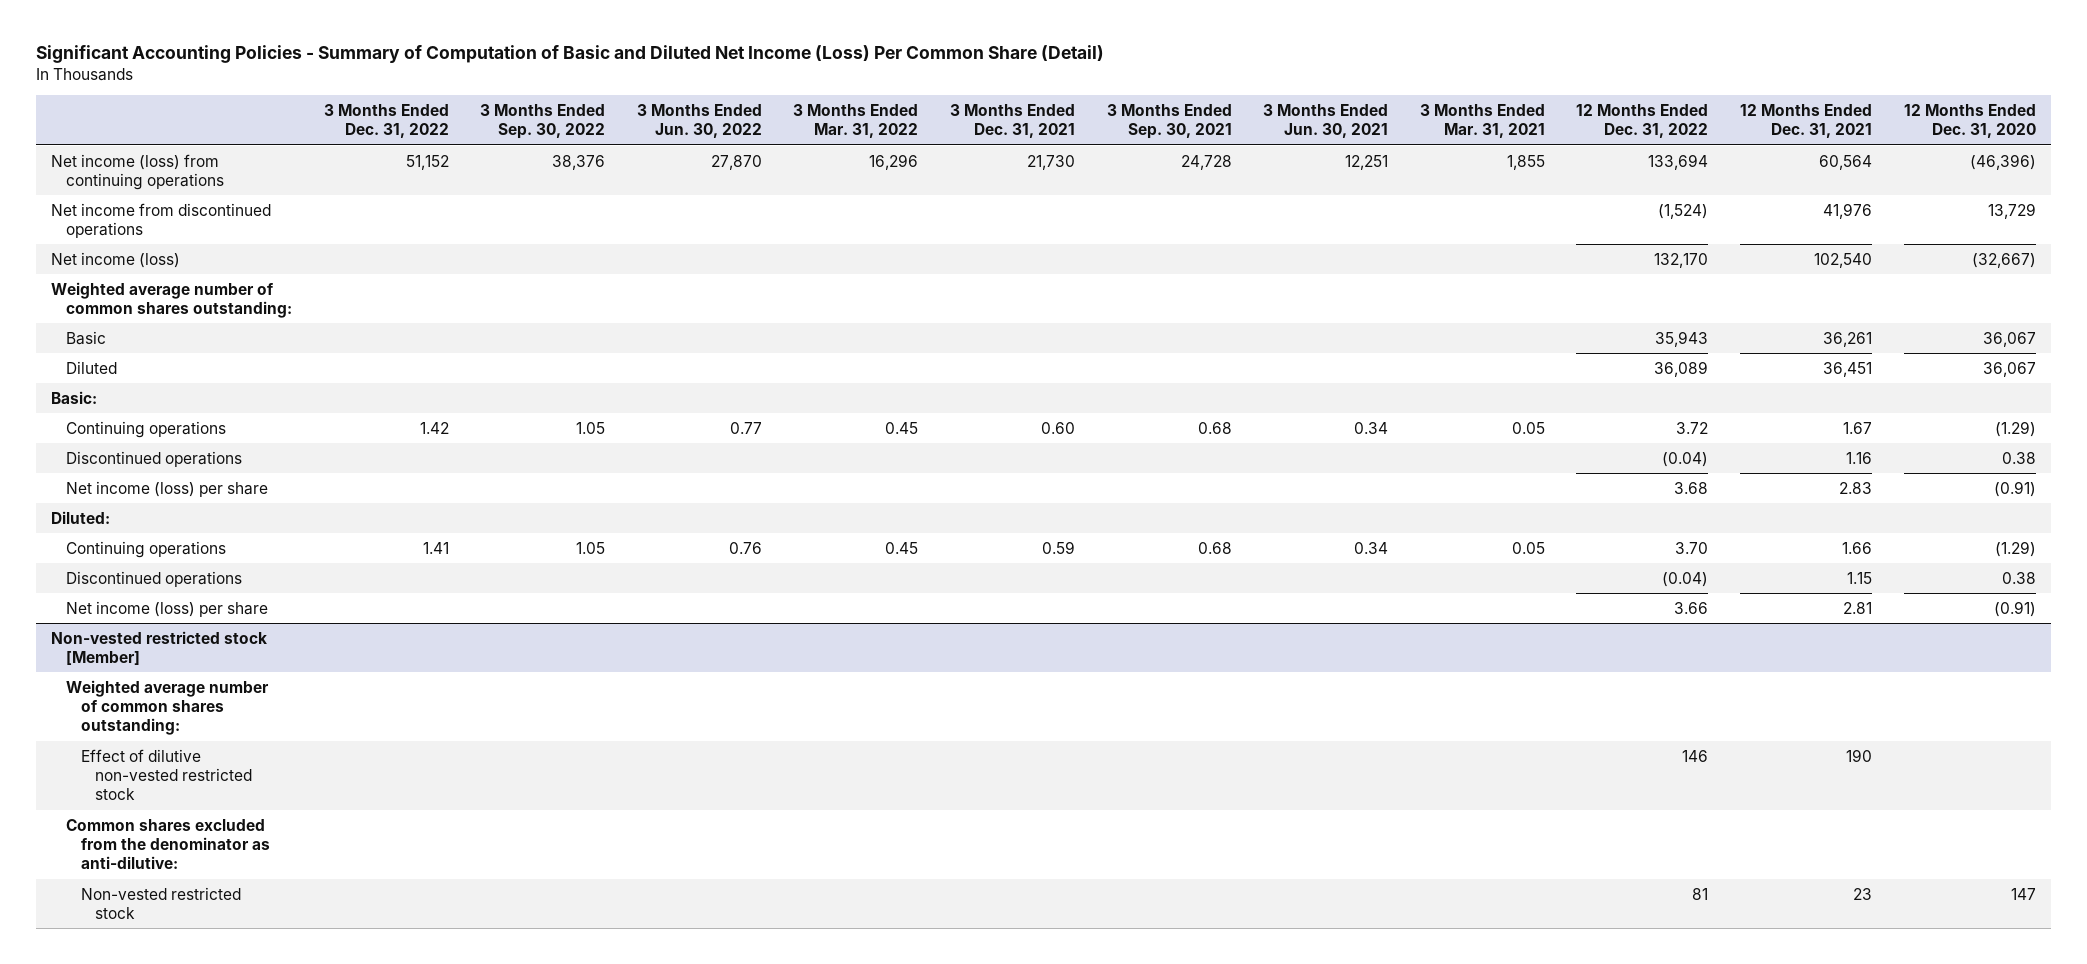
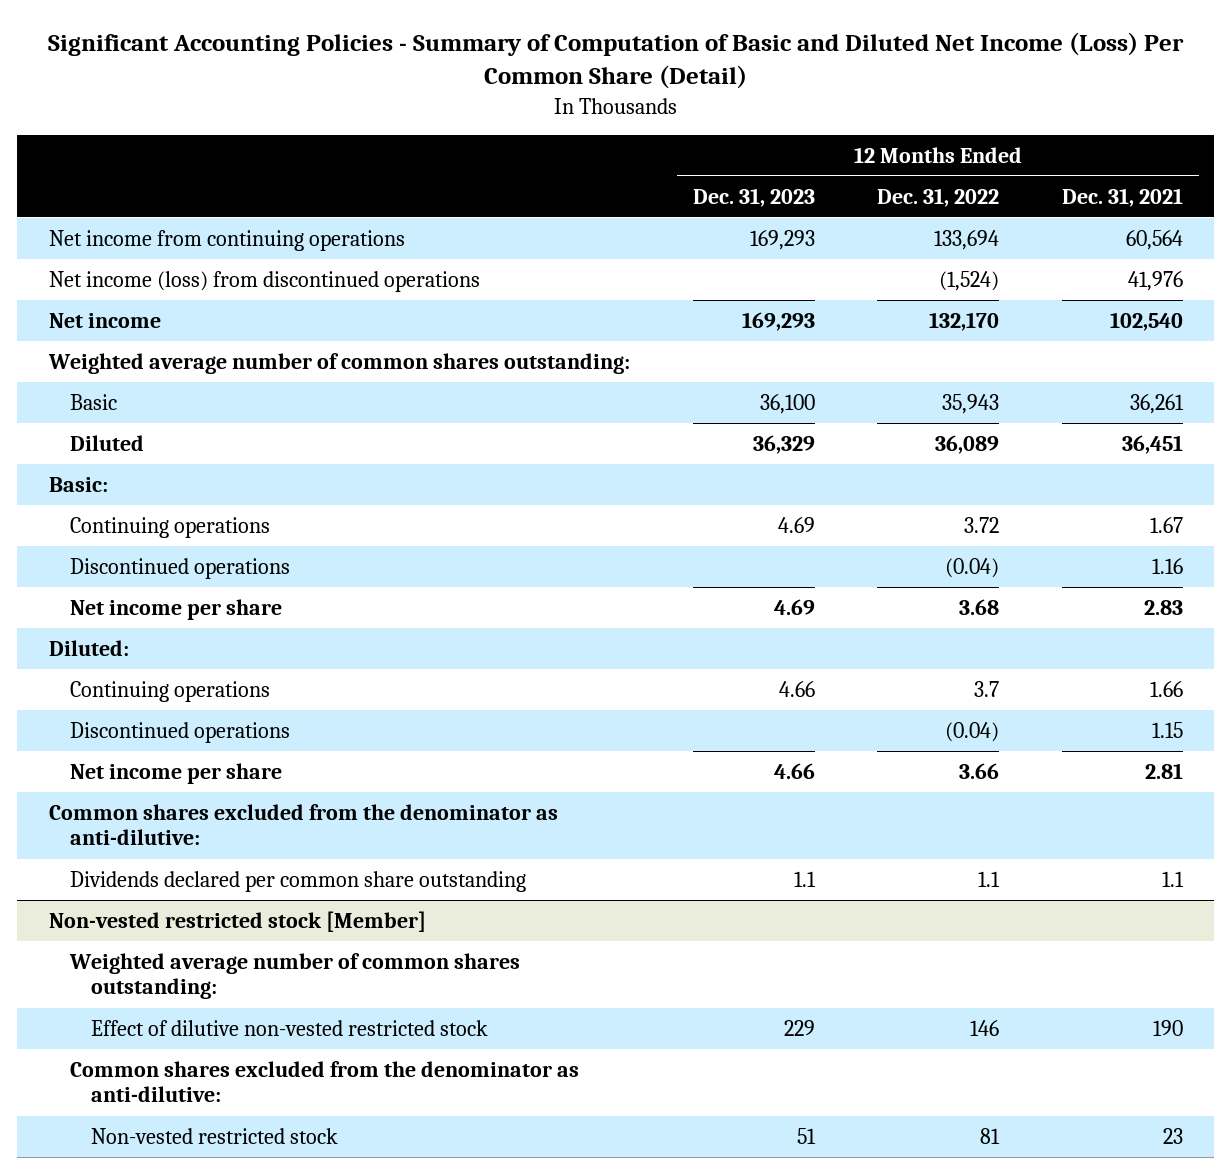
- | 3 Months Ended Dec. 31, 2022 | 3 Months Ended Sep. 30, 2022 | 3 Months Ended Jun. 30, 2022 | 3 Months Ended Mar. 31, 2022 | 3 Months Ended Dec. 31, 2021 | 3 Months Ended Sep. 30, 2021 | 3 Months Ended Jun. 30, 2021 | 3 Months Ended Mar. 31, 2021 | 12 Months Ended Dec. 31, 2022 | 12 Months Ended Dec. 31, 2021 | 12 Months Ended Dec. 31, 2020
+ | 12 Months Ended Dec. 31, 2023 | 12 Months Ended Dec. 31, 2022 | 12 Months Ended Dec. 31, 2021
- Net income (loss) from continuing operations | 51,152 | 38,376 | 27,870 | 16,296 | 21,730 | 24,728 | 12,251 | 1,855 | 133,694 | 60,564 | (46,396)
- Net income from discontinued operations | | | | | | | | | (1,524) | 41,976 | 13,729
- Net income (loss) | | | | | | | | | 132,170 | 102,540 | (32,667)
+ Net income from continuing operations | 169,293 | 133,694 | 60,564
+ Net income (loss) from discontinued operations | | (1,524) | 41,976
+ Net income | 169,293 | 132,170 | 102,540
- Net income (loss) per share | | | | | | | | | 3.68 | 2.83 | (0.91)
+ Net income per share | 4.69 | 3.68 | 2.83
- Continuing operations | 1.41 | 1.05 | 0.76 | 0.45 | 0.59 | 0.68 | 0.34 | 0.05 | 3.70 | 1.66 | (1.29)
+ Continuing operations | 4.66 | 3.7 | 1.66
- Net income (loss) per share | | | | | | | | | 3.66 | 2.81 | (0.91)
+ Net income per share | 4.66 | 3.66 | 2.81
+ Common shares excluded from the denominator as anti-dilutive:
+ Dividends declared per common share outstanding | 1.1 | 1.1 | 1.1

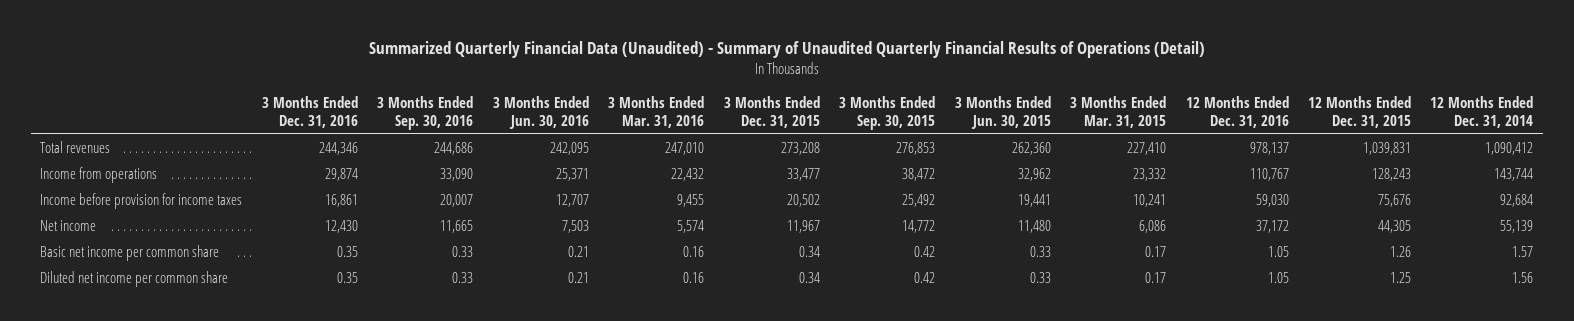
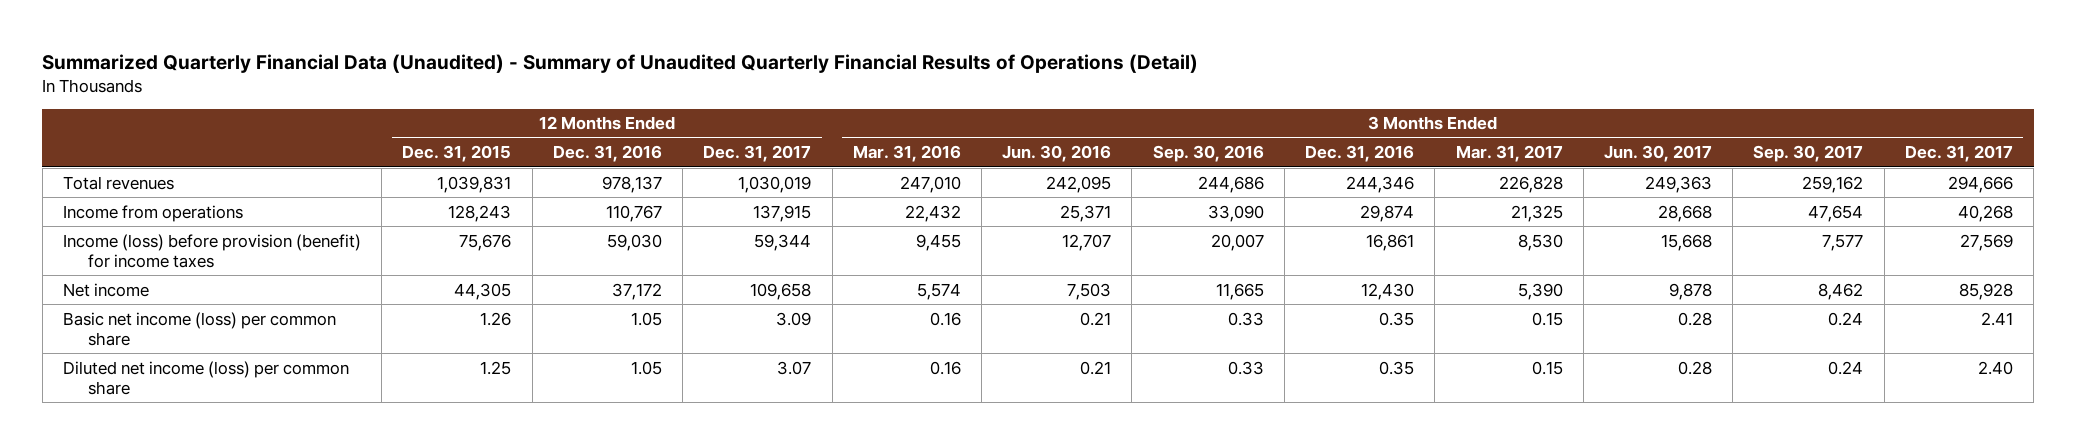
- | 3 Months Ended Dec. 31, 2016 | 3 Months Ended Sep. 30, 2016 | 3 Months Ended Jun. 30, 2016 | 3 Months Ended Mar. 31, 2016 | 3 Months Ended Dec. 31, 2015 | 3 Months Ended Sep. 30, 2015 | 3 Months Ended Jun. 30, 2015 | 3 Months Ended Mar. 31, 2015 | 12 Months Ended Dec. 31, 2016 | 12 Months Ended Dec. 31, 2015 | 12 Months Ended Dec. 31, 2014
+ | 12 Months Ended Dec. 31, 2015 | 12 Months Ended Dec. 31, 2016 | 12 Months Ended Dec. 31, 2017 | 3 Months Ended Mar. 31, 2016 | 3 Months Ended Jun. 30, 2016 | 3 Months Ended Sep. 30, 2016 | 3 Months Ended Dec. 31, 2016 | 3 Months Ended Mar. 31, 2017 | 3 Months Ended Jun. 30, 2017 | 3 Months Ended Sep. 30, 2017 | 3 Months Ended Dec. 31, 2017
- Income before provision for income taxes | 16,861 | 20,007 | 12,707 | 9,455 | 20,502 | 25,492 | 19,441 | 10,241 | 59,030 | 75,676 | 92,684
+ Income (loss) before provision (benefit) for income taxes | 75,676 | 59,030 | 59,344 | 9,455 | 12,707 | 20,007 | 16,861 | 8,530 | 15,668 | 7,577 | 27,569
- Basic net income per common share | 0.35 | 0.33 | 0.21 | 0.16 | 0.34 | 0.42 | 0.33 | 0.17 | 1.05 | 1.26 | 1.57
- Diluted net income per common share | 0.35 | 0.33 | 0.21 | 0.16 | 0.34 | 0.42 | 0.33 | 0.17 | 1.05 | 1.25 | 1.56
+ Basic net income (loss) per common share | 1.26 | 1.05 | 3.09 | 0.16 | 0.21 | 0.33 | 0.35 | 0.15 | 0.28 | 0.24 | 2.41
+ Diluted net income (loss) per common share | 1.25 | 1.05 | 3.07 | 0.16 | 0.21 | 0.33 | 0.35 | 0.15 | 0.28 | 0.24 | 2.40

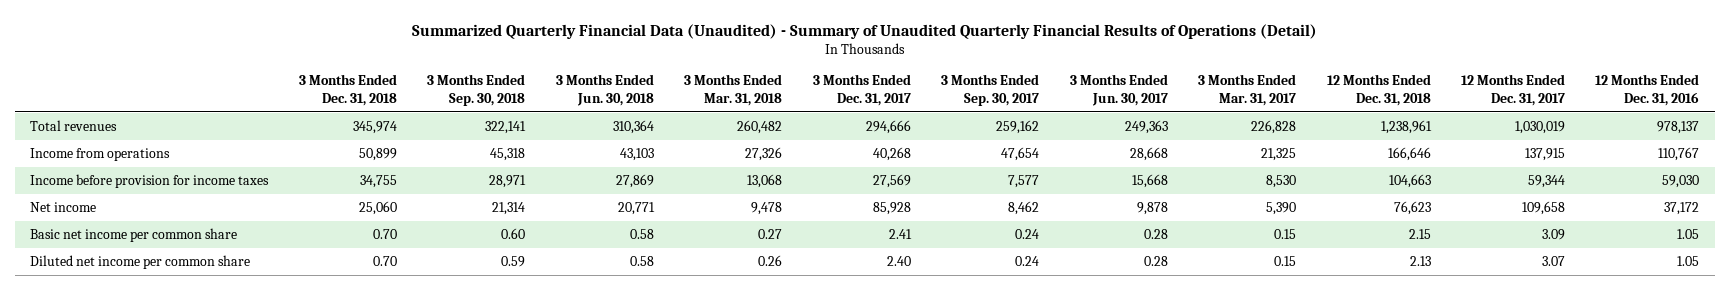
- | 12 Months Ended Dec. 31, 2015 | 12 Months Ended Dec. 31, 2016 | 12 Months Ended Dec. 31, 2017 | 3 Months Ended Mar. 31, 2016 | 3 Months Ended Jun. 30, 2016 | 3 Months Ended Sep. 30, 2016 | 3 Months Ended Dec. 31, 2016 | 3 Months Ended Mar. 31, 2017 | 3 Months Ended Jun. 30, 2017 | 3 Months Ended Sep. 30, 2017 | 3 Months Ended Dec. 31, 2017
+ | 3 Months Ended Dec. 31, 2018 | 3 Months Ended Sep. 30, 2018 | 3 Months Ended Jun. 30, 2018 | 3 Months Ended Mar. 31, 2018 | 3 Months Ended Dec. 31, 2017 | 3 Months Ended Sep. 30, 2017 | 3 Months Ended Jun. 30, 2017 | 3 Months Ended Mar. 31, 2017 | 12 Months Ended Dec. 31, 2018 | 12 Months Ended Dec. 31, 2017 | 12 Months Ended Dec. 31, 2016
- Income (loss) before provision (benefit) for income taxes | 75,676 | 59,030 | 59,344 | 9,455 | 12,707 | 20,007 | 16,861 | 8,530 | 15,668 | 7,577 | 27,569
+ Income before provision for income taxes | 34,755 | 28,971 | 27,869 | 13,068 | 27,569 | 7,577 | 15,668 | 8,530 | 104,663 | 59,344 | 59,030
- Basic net income (loss) per common share | 1.26 | 1.05 | 3.09 | 0.16 | 0.21 | 0.33 | 0.35 | 0.15 | 0.28 | 0.24 | 2.41
- Diluted net income (loss) per common share | 1.25 | 1.05 | 3.07 | 0.16 | 0.21 | 0.33 | 0.35 | 0.15 | 0.28 | 0.24 | 2.40
+ Basic net income per common share | 0.70 | 0.60 | 0.58 | 0.27 | 2.41 | 0.24 | 0.28 | 0.15 | 2.15 | 3.09 | 1.05
+ Diluted net income per common share | 0.70 | 0.59 | 0.58 | 0.26 | 2.40 | 0.24 | 0.28 | 0.15 | 2.13 | 3.07 | 1.05

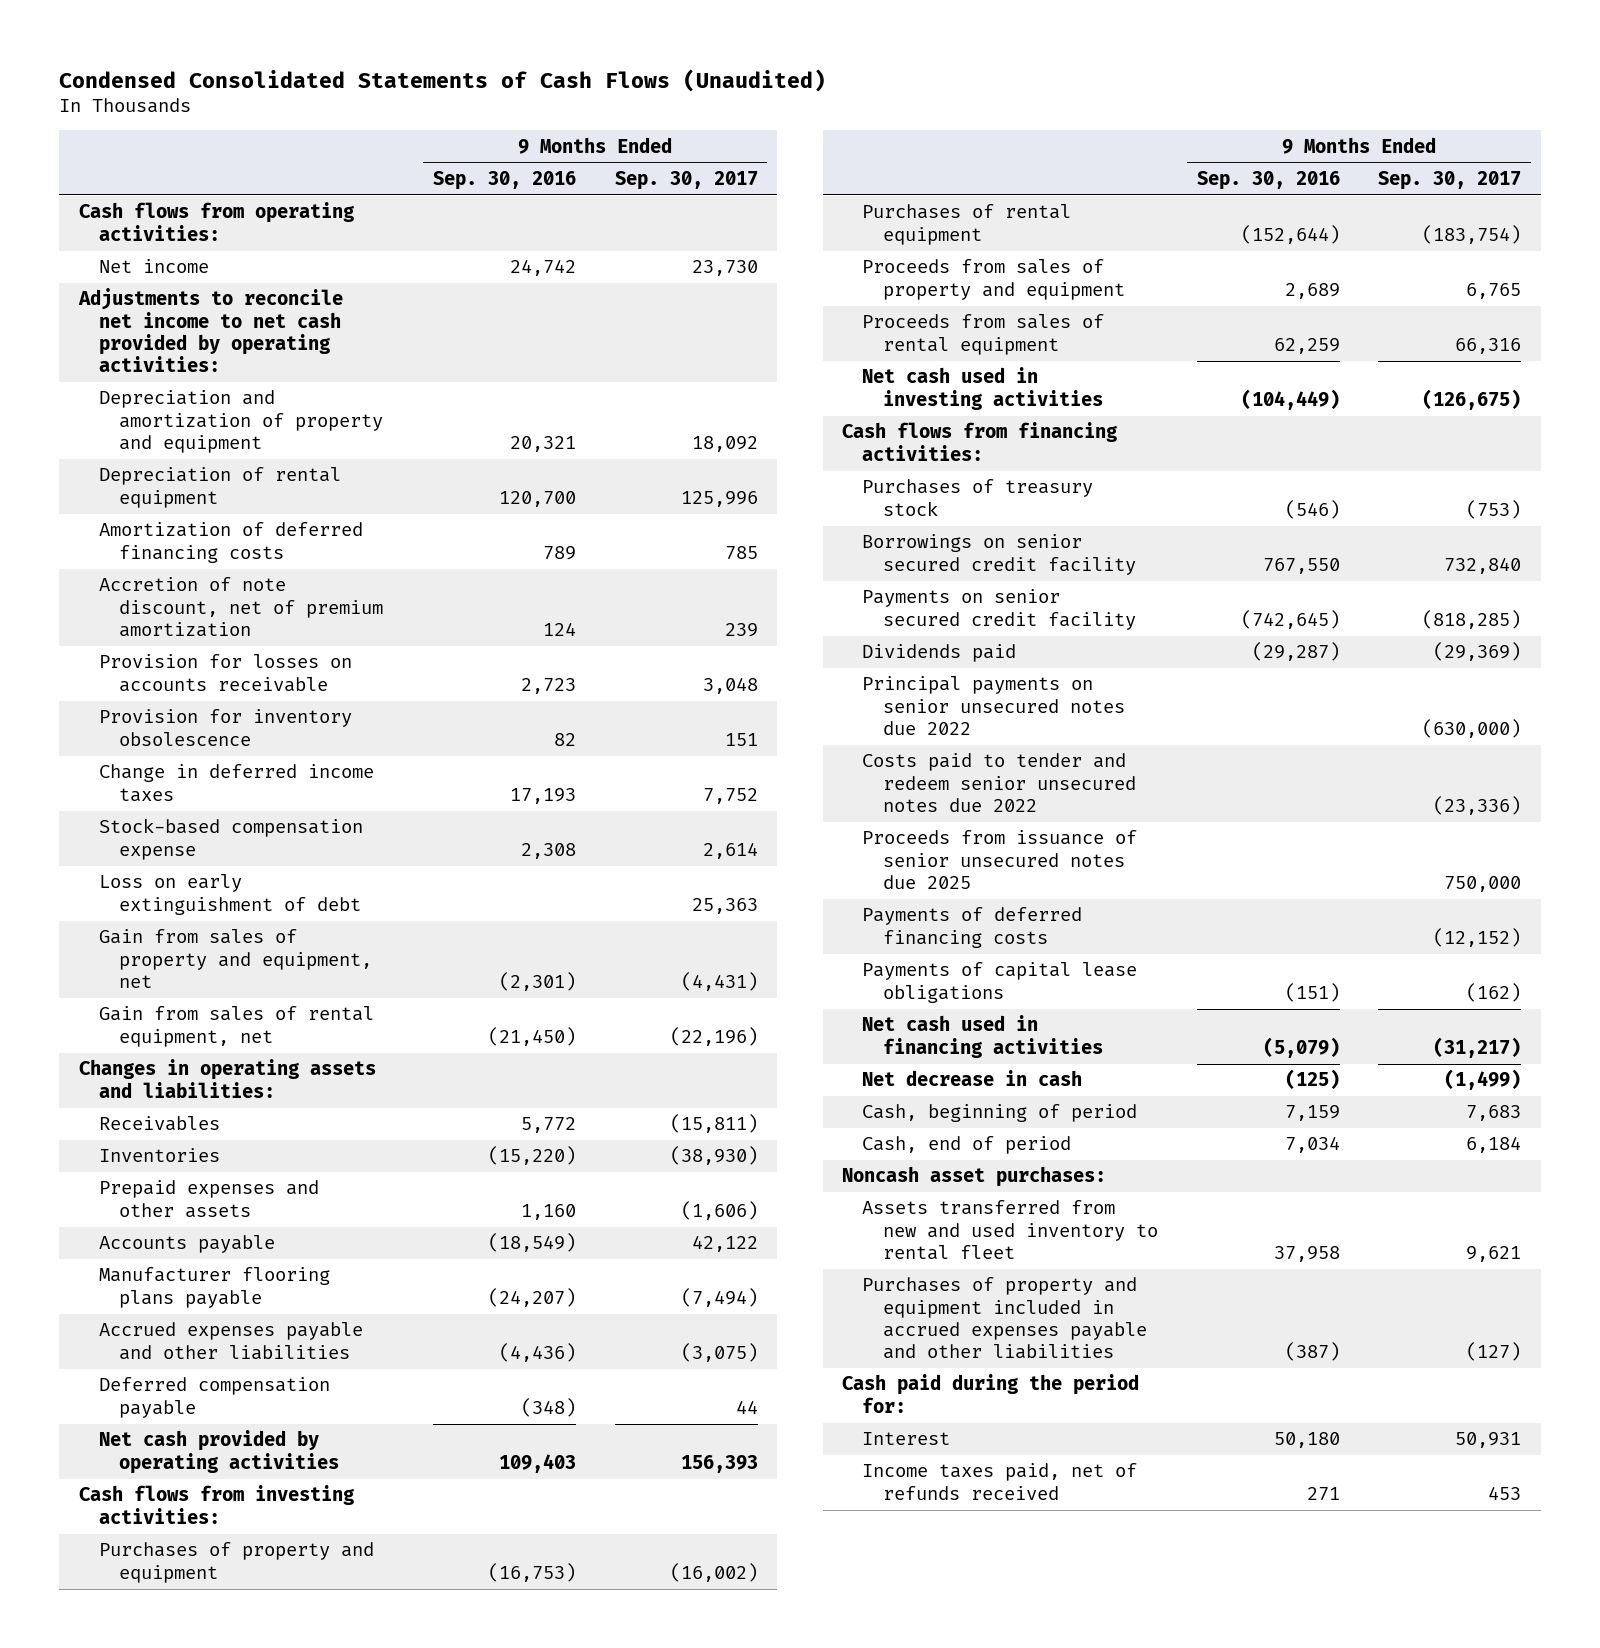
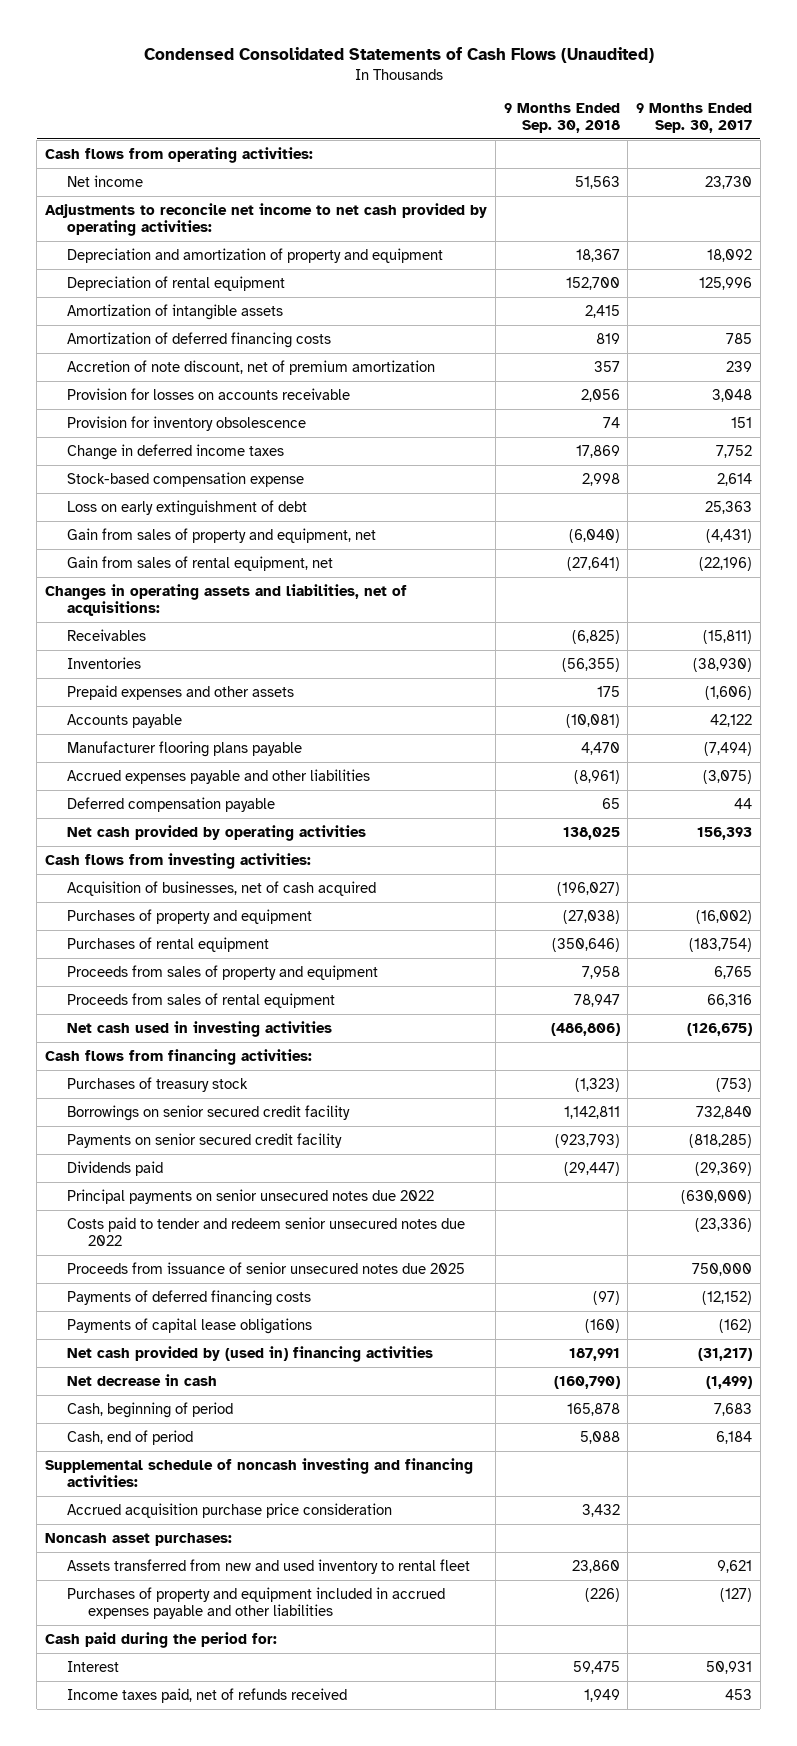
- | 9 Months Ended Sep. 30, 2016 | 9 Months Ended Sep. 30, 2017
+ | 9 Months Ended Sep. 30, 2018 | 9 Months Ended Sep. 30, 2017
+ Amortization of intangible assets | 2,415 |
- Changes in operating assets and liabilities:
+ Changes in operating assets and liabilities, net of acquisitions:
+ Acquisition of businesses, net of cash acquired | (196,027) |
- Net cash used in financing activities | (5,079) | (31,217)
+ Net cash provided by (used in) financing activities | 187,991 | (31,217)
+ Supplemental schedule of noncash investing and financing activities:
+ Accrued acquisition purchase price consideration | 3,432 |

